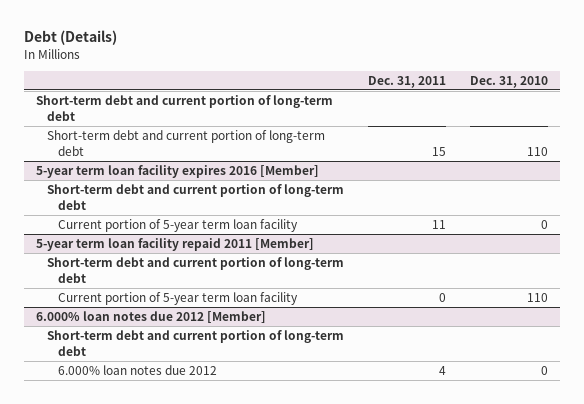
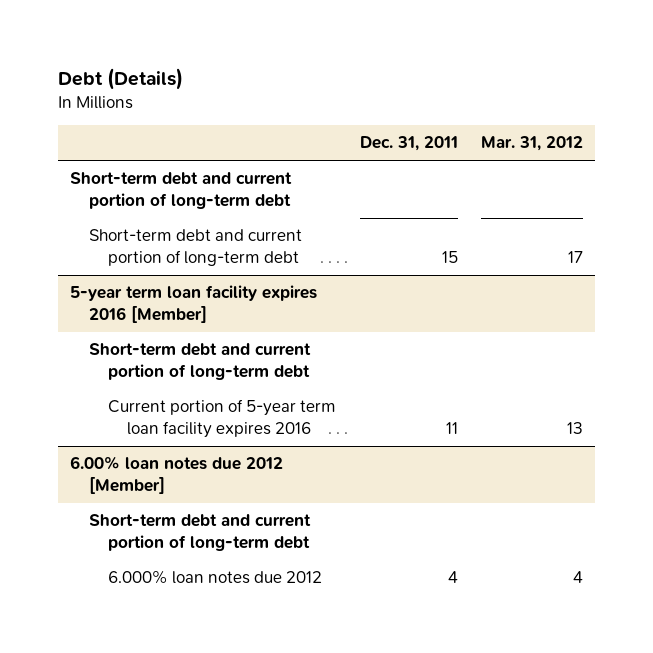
- | Dec. 31, 2011 | Dec. 31, 2010
+ | Dec. 31, 2011 | Mar. 31, 2012
@ 5-year term loan facility expires 2016 [Member]
- Current portion of 5-year term loan facility | 11 | 0
- 5-year term loan facility repaid 2011 [Member]
- Short-term debt and current portion of long-term debt
- Current portion of 5-year term loan facility | 0 | 110
- 6.000% loan notes due 2012 [Member]
@ 5-year term loan facility expires 2016 [Member]
+ Current portion of 5-year term loan facility expires 2016 | 11 | 13
+ 6.00% loan notes due 2012 [Member]

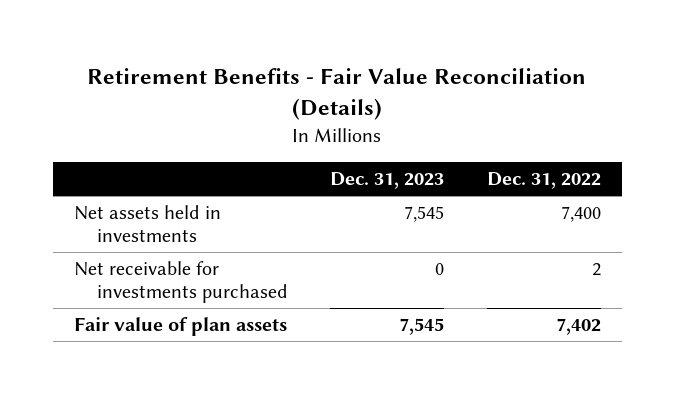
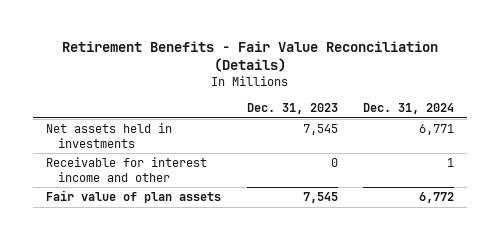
- | Dec. 31, 2023 | Dec. 31, 2022
+ | Dec. 31, 2023 | Dec. 31, 2024
- Net receivable for investments purchased | 0 | 2
+ Receivable for interest income and other | 0 | 1

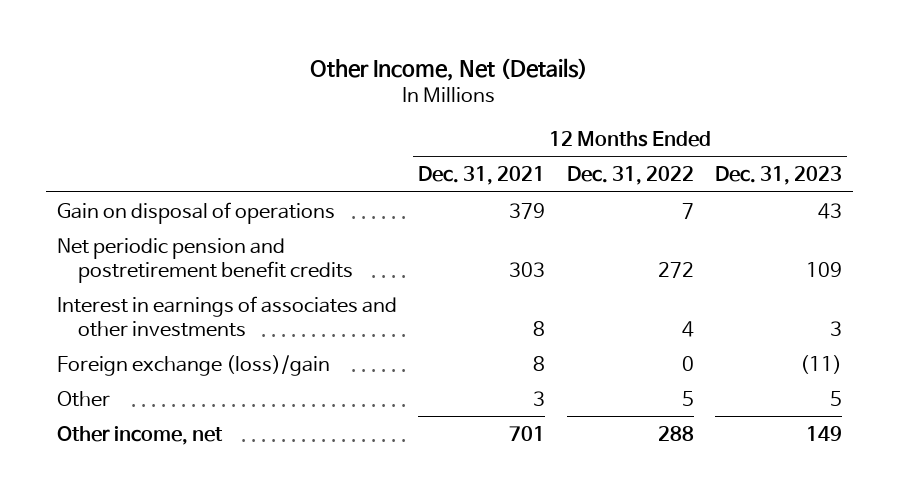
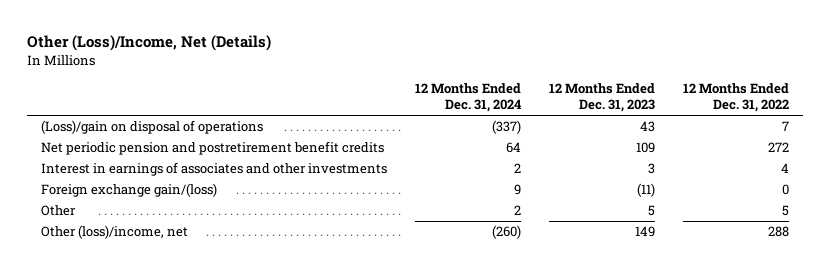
- Other Income, Net (Details)
+ Other (Loss)/Income, Net (Details)
- | 12 Months Ended Dec. 31, 2021 | 12 Months Ended Dec. 31, 2022 | 12 Months Ended Dec. 31, 2023
+ | 12 Months Ended Dec. 31, 2024 | 12 Months Ended Dec. 31, 2023 | 12 Months Ended Dec. 31, 2022
- Gain on disposal of operations | 379 | 7 | 43
+ (Loss)/gain on disposal of operations | (337) | 43 | 7
- Foreign exchange (loss)/gain | 8 | 0 | (11)
+ Foreign exchange gain/(loss) | 9 | (11) | 0
- Other income, net | 701 | 288 | 149
+ Other (loss)/income, net | (260) | 149 | 288

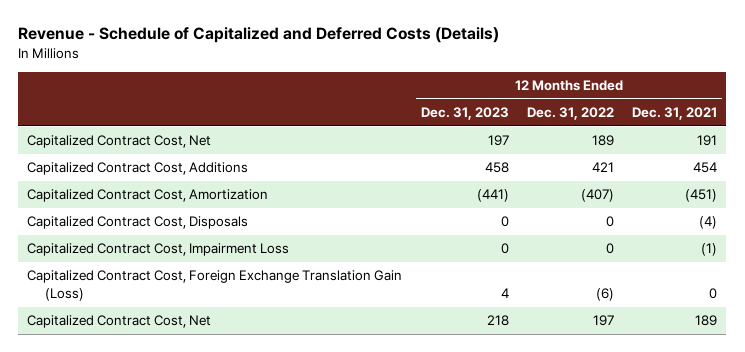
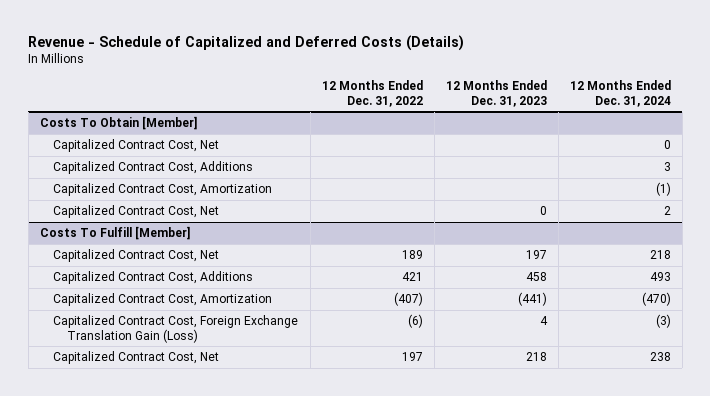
- | 12 Months Ended Dec. 31, 2023 | 12 Months Ended Dec. 31, 2022 | 12 Months Ended Dec. 31, 2021
+ | 12 Months Ended Dec. 31, 2022 | 12 Months Ended Dec. 31, 2023 | 12 Months Ended Dec. 31, 2024
+ Costs To Obtain [Member]
+ Capitalized Contract Cost, Net | | | 0
+ Capitalized Contract Cost, Additions | | | 3
+ Capitalized Contract Cost, Amortization | | | (1)
+ Capitalized Contract Cost, Net | | 0 | 2
+ Costs To Fulfill [Member]
- Capitalized Contract Cost, Disposals | 0 | 0 | (4)
- Capitalized Contract Cost, Impairment Loss | 0 | 0 | (1)

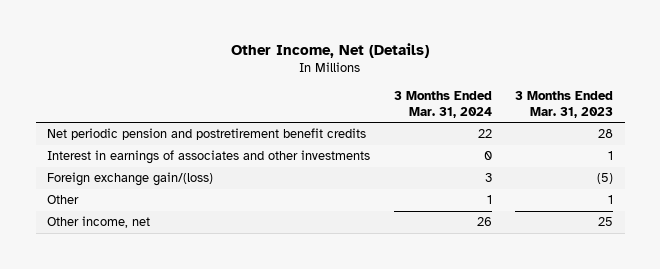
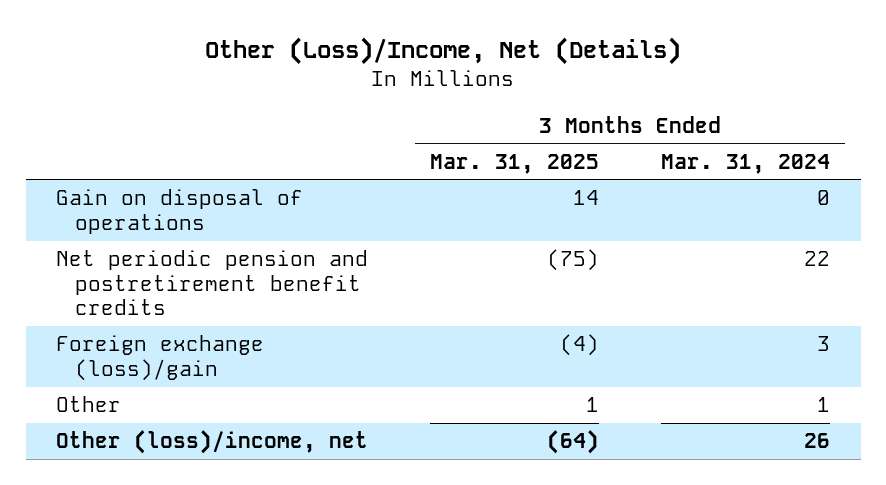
- Other Income, Net (Details)
+ Other (Loss)/Income, Net (Details)
- | 3 Months Ended Mar. 31, 2024 | 3 Months Ended Mar. 31, 2023
+ | 3 Months Ended Mar. 31, 2025 | 3 Months Ended Mar. 31, 2024
+ Gain on disposal of operations | 14 | 0
- Interest in earnings of associates and other investments | 0 | 1
- Foreign exchange gain/(loss) | 3 | (5)
+ Foreign exchange (loss)/gain | (4) | 3
- Other income, net | 26 | 25
+ Other (loss)/income, net | (64) | 26

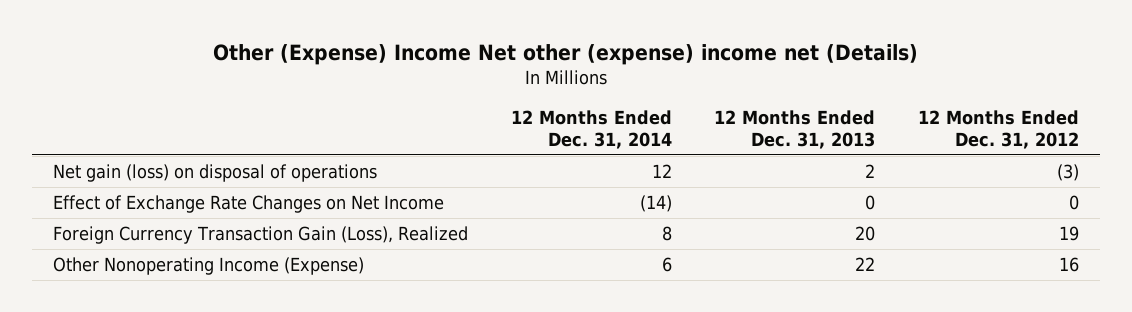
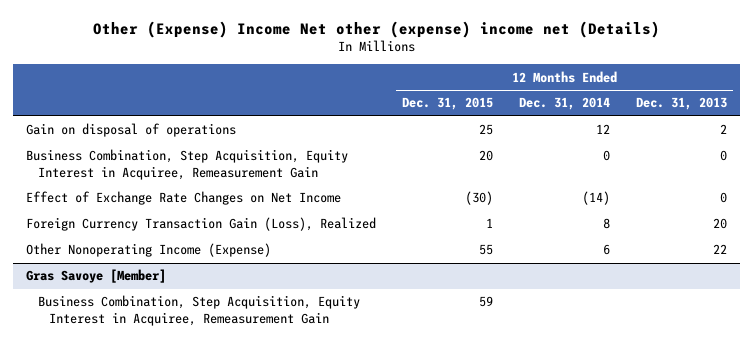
- | 12 Months Ended Dec. 31, 2014 | 12 Months Ended Dec. 31, 2013 | 12 Months Ended Dec. 31, 2012
+ | 12 Months Ended Dec. 31, 2015 | 12 Months Ended Dec. 31, 2014 | 12 Months Ended Dec. 31, 2013
- Net gain (loss) on disposal of operations | 12 | 2 | (3)
+ Gain on disposal of operations | 25 | 12 | 2
+ Business Combination, Step Acquisition, Equity Interest in Acquiree, Remeasurement Gain | 20 | 0 | 0
+ Gras Savoye [Member]
+ Business Combination, Step Acquisition, Equity Interest in Acquiree, Remeasurement Gain | 59 | |

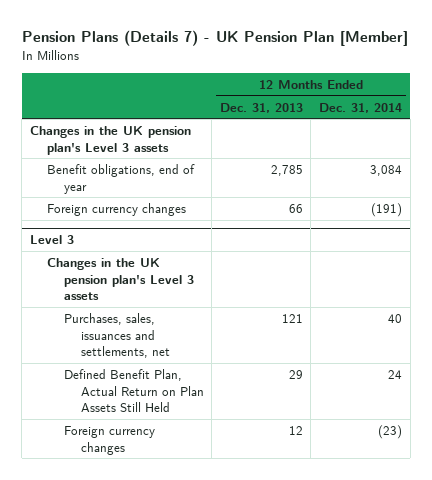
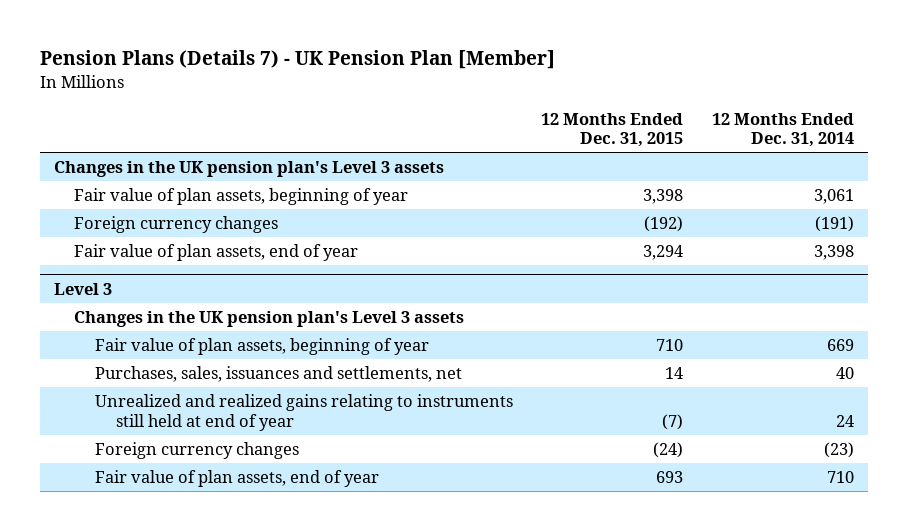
- | 12 Months Ended Dec. 31, 2013 | 12 Months Ended Dec. 31, 2014
+ | 12 Months Ended Dec. 31, 2015 | 12 Months Ended Dec. 31, 2014
- Benefit obligations, end of year | 2,785 | 3,084
+ Fair value of plan assets, beginning of year | 3,398 | 3,061
+ Fair value of plan assets, end of year | 3,294 | 3,398
@ Level 3
+ Fair value of plan assets, beginning of year | 710 | 669
- Defined Benefit Plan, Actual Return on Plan Assets Still Held | 29 | 24
+ Unrealized and realized gains relating to instruments still held at end of year | (7) | 24
+ Fair value of plan assets, end of year | 693 | 710

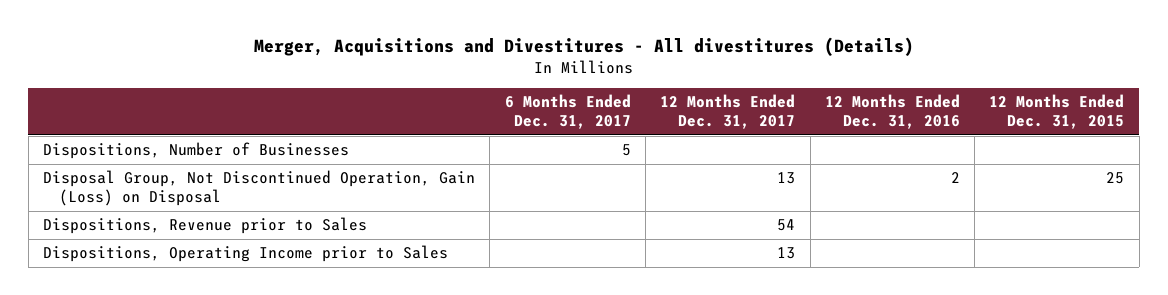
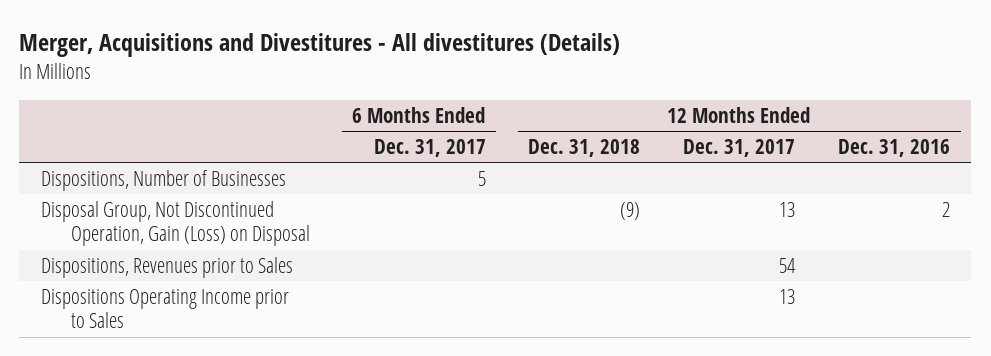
- | 6 Months Ended Dec. 31, 2017 | 12 Months Ended Dec. 31, 2017 | 12 Months Ended Dec. 31, 2016 | 12 Months Ended Dec. 31, 2015
+ | 6 Months Ended Dec. 31, 2017 | 12 Months Ended Dec. 31, 2018 | 12 Months Ended Dec. 31, 2017 | 12 Months Ended Dec. 31, 2016
- Dispositions, Revenue prior to Sales | | 54 | |
- Dispositions, Operating Income prior to Sales | | 13 | |
+ Dispositions, Revenues prior to Sales | | | 54 |
+ Dispositions Operating Income prior to Sales | | | 13 |

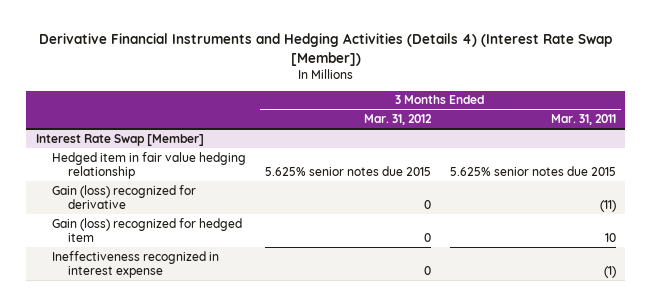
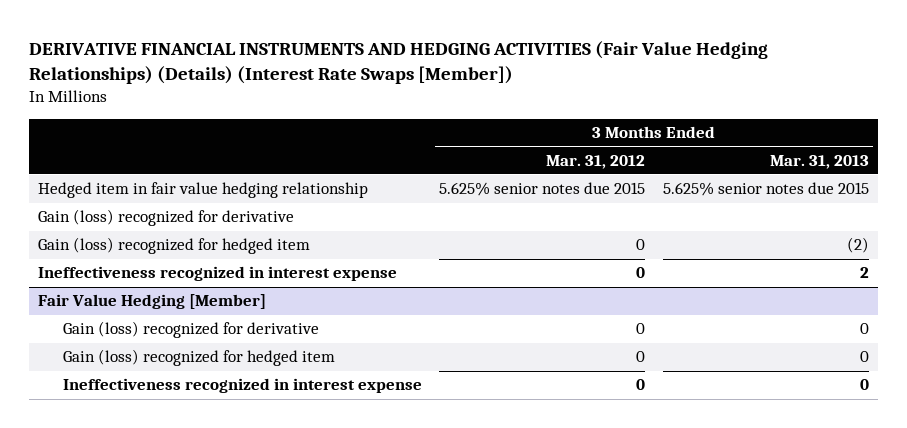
- Derivative Financial Instruments and Hedging Activities (Details 4) (Interest Rate Swap [Member])
+ DERIVATIVE FINANCIAL INSTRUMENTS AND HEDGING ACTIVITIES (Fair Value Hedging Relationships) (Details) (Interest Rate Swaps [Member])
- | 3 Months Ended Mar. 31, 2012 | 3 Months Ended Mar. 31, 2011
+ | 3 Months Ended Mar. 31, 2012 | 3 Months Ended Mar. 31, 2013
- Interest Rate Swap [Member]
+ Gain (loss) recognized for derivative
+ Gain (loss) recognized for hedged item | 0 | (2)
+ Ineffectiveness recognized in interest expense | 0 | 2
+ Fair Value Hedging [Member]

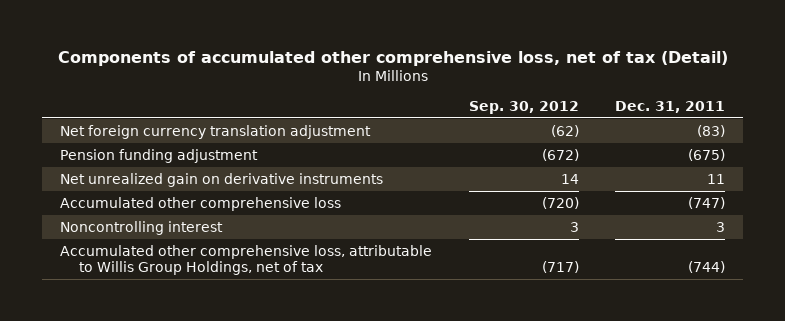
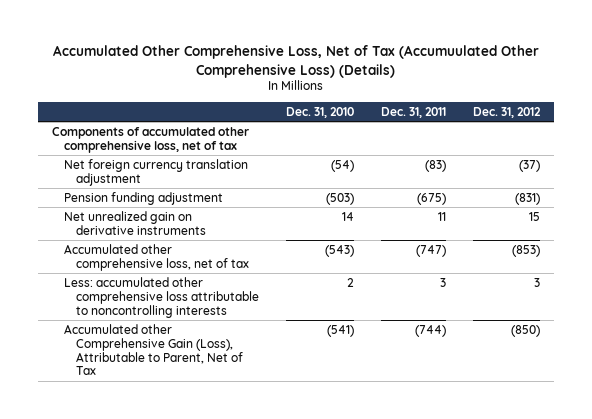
- Components of accumulated other comprehensive loss, net of tax (Detail)
+ Accumulated Other Comprehensive Loss, Net of Tax (Accumuulated Other Comprehensive Loss) (Details)
- | Sep. 30, 2012 | Dec. 31, 2011
+ | Dec. 31, 2010 | Dec. 31, 2011 | Dec. 31, 2012
+ Components of accumulated other comprehensive loss, net of tax
- Accumulated other comprehensive loss | (720) | (747)
- Noncontrolling interest | 3 | 3
- Accumulated other comprehensive loss, attributable to Willis Group Holdings, net of tax | (717) | (744)
+ Accumulated other comprehensive loss, net of tax | (543) | (747) | (853)
+ Less: accumulated other comprehensive loss attributable to noncontrolling interests | 2 | 3 | 3
+ Accumulated other Comprehensive Gain (Loss), Attributable to Parent, Net of Tax | (541) | (744) | (850)

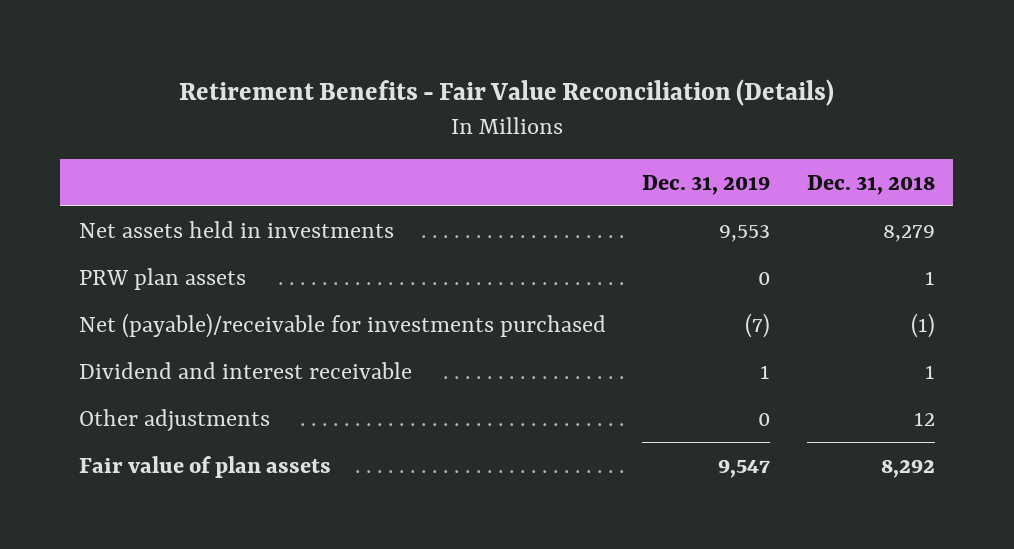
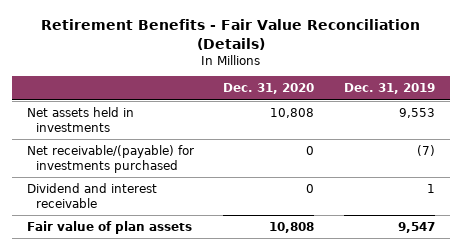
- | Dec. 31, 2019 | Dec. 31, 2018
+ | Dec. 31, 2020 | Dec. 31, 2019
- PRW plan assets | 0 | 1
- Net (payable)/receivable for investments purchased | (7) | (1)
+ Net receivable/(payable) for investments purchased | 0 | (7)
- Other adjustments | 0 | 12

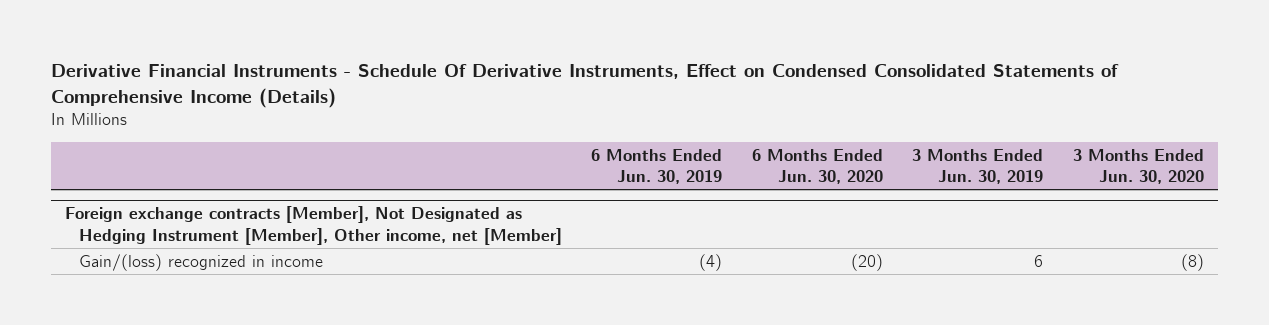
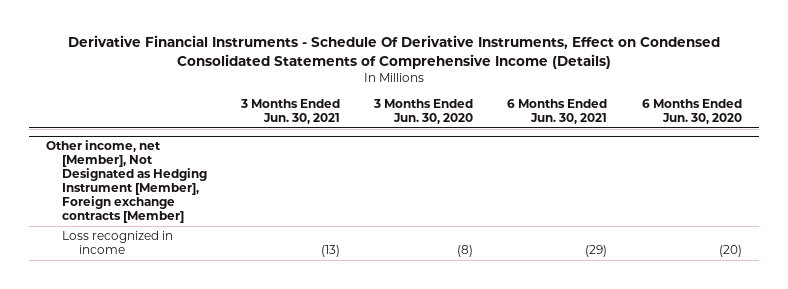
- | 6 Months Ended Jun. 30, 2019 | 6 Months Ended Jun. 30, 2020 | 3 Months Ended Jun. 30, 2019 | 3 Months Ended Jun. 30, 2020
+ | 3 Months Ended Jun. 30, 2021 | 3 Months Ended Jun. 30, 2020 | 6 Months Ended Jun. 30, 2021 | 6 Months Ended Jun. 30, 2020
- Foreign exchange contracts [Member], Not Designated as Hedging Instrument [Member], Other income, net [Member]
- Gain/(loss) recognized in income | (4) | (20) | 6 | (8)
+ Other income, net [Member], Not Designated as Hedging Instrument [Member], Foreign exchange contracts [Member]
+ Loss recognized in income | (13) | (8) | (29) | (20)

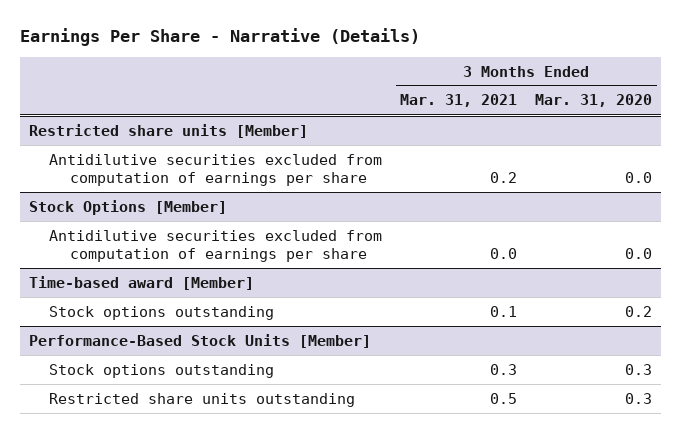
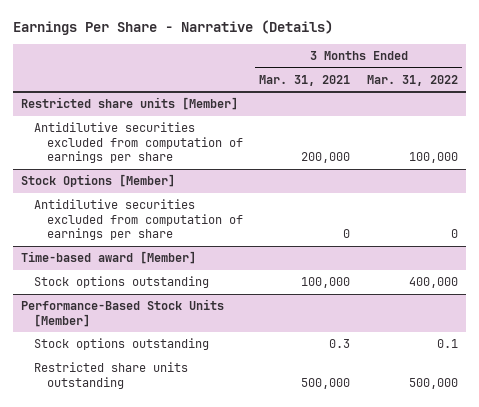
- | 3 Months Ended Mar. 31, 2021 | 3 Months Ended Mar. 31, 2020
+ | 3 Months Ended Mar. 31, 2021 | 3 Months Ended Mar. 31, 2022
@ Restricted share units [Member]
- Antidilutive securities excluded from computation of earnings per share | 0.2 | 0.0
+ Antidilutive securities excluded from computation of earnings per share | 200,000 | 100,000
@ Stock Options [Member]
- Antidilutive securities excluded from computation of earnings per share | 0.0 | 0.0
+ Antidilutive securities excluded from computation of earnings per share | 0 | 0
@ Time-based award [Member]
- Stock options outstanding | 0.1 | 0.2
+ Stock options outstanding | 100,000 | 400,000
@ Performance-Based Stock Units [Member]
- Restricted share units outstanding | 0.5 | 0.3
+ Restricted share units outstanding | 500,000 | 500,000

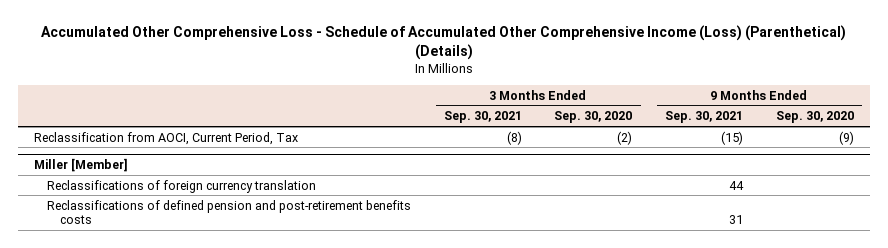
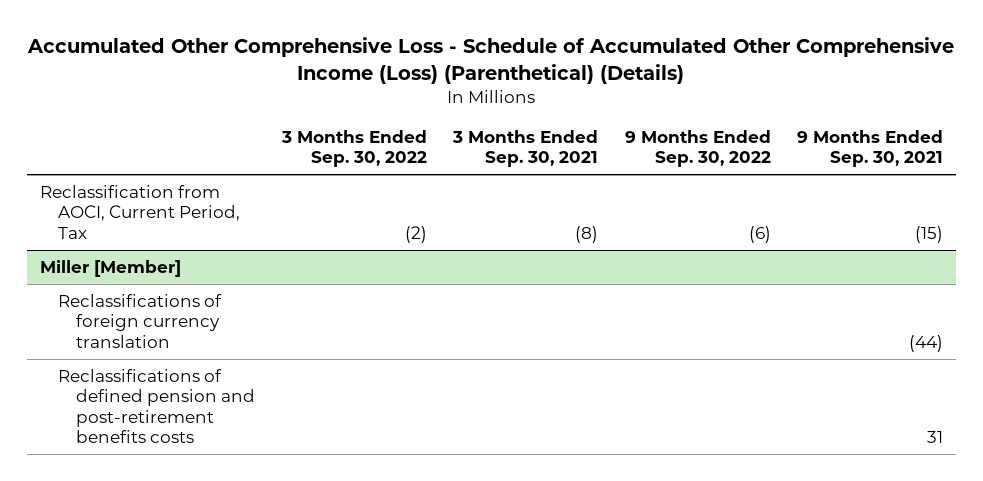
- | 3 Months Ended Sep. 30, 2021 | 3 Months Ended Sep. 30, 2020 | 9 Months Ended Sep. 30, 2021 | 9 Months Ended Sep. 30, 2020
+ | 3 Months Ended Sep. 30, 2022 | 3 Months Ended Sep. 30, 2021 | 9 Months Ended Sep. 30, 2022 | 9 Months Ended Sep. 30, 2021
@ Miller [Member]
- Reclassifications of foreign currency translation | | | 44 |
+ Reclassifications of foreign currency translation | | | | (44)

